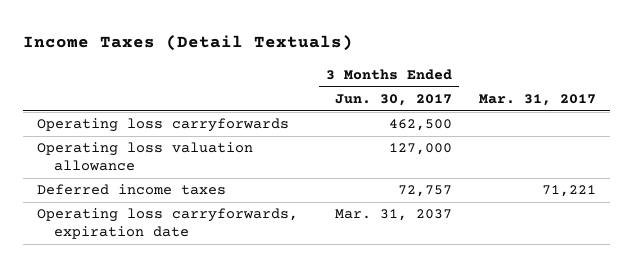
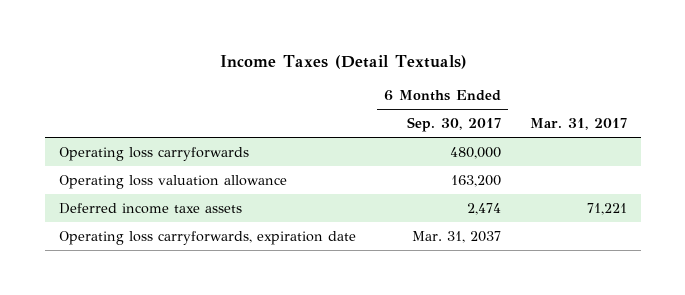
- | 3 Months Ended Jun. 30, 2017 | Mar. 31, 2017
+ | 6 Months Ended Sep. 30, 2017 | Mar. 31, 2017
- Deferred income taxes | 72,757 | 71,221
+ Deferred income taxe assets | 2,474 | 71,221

